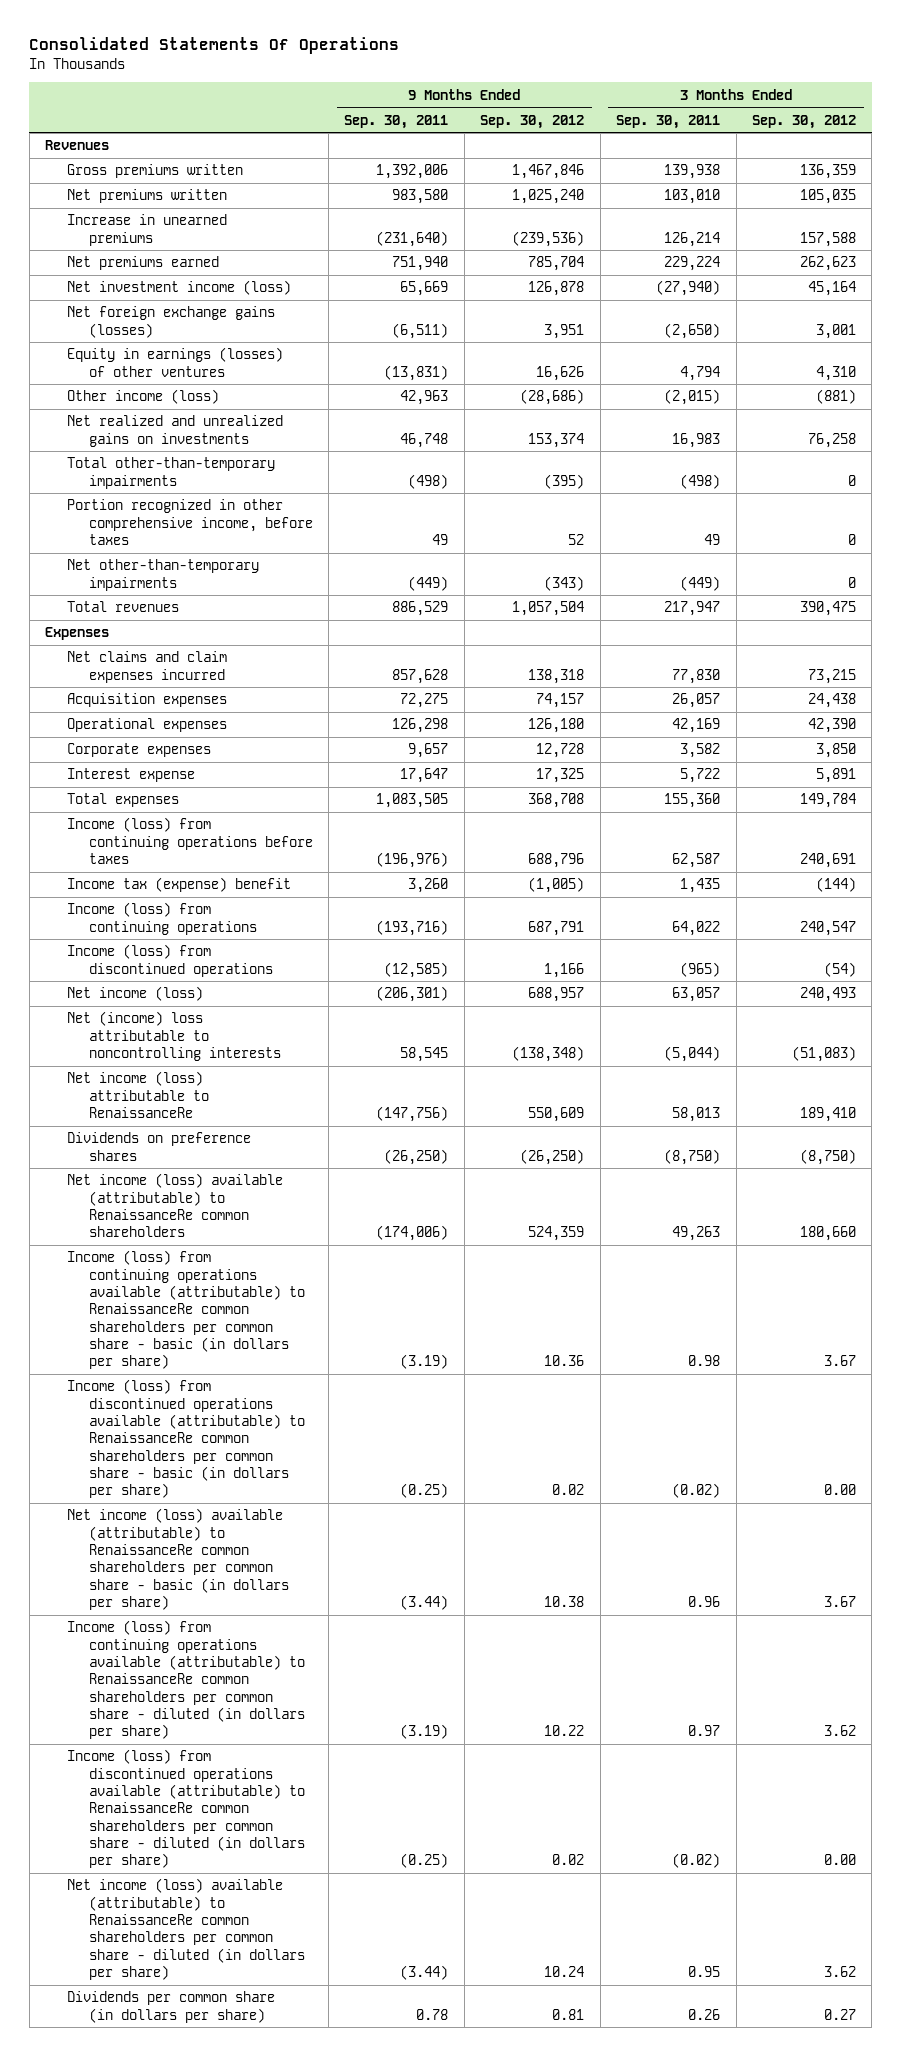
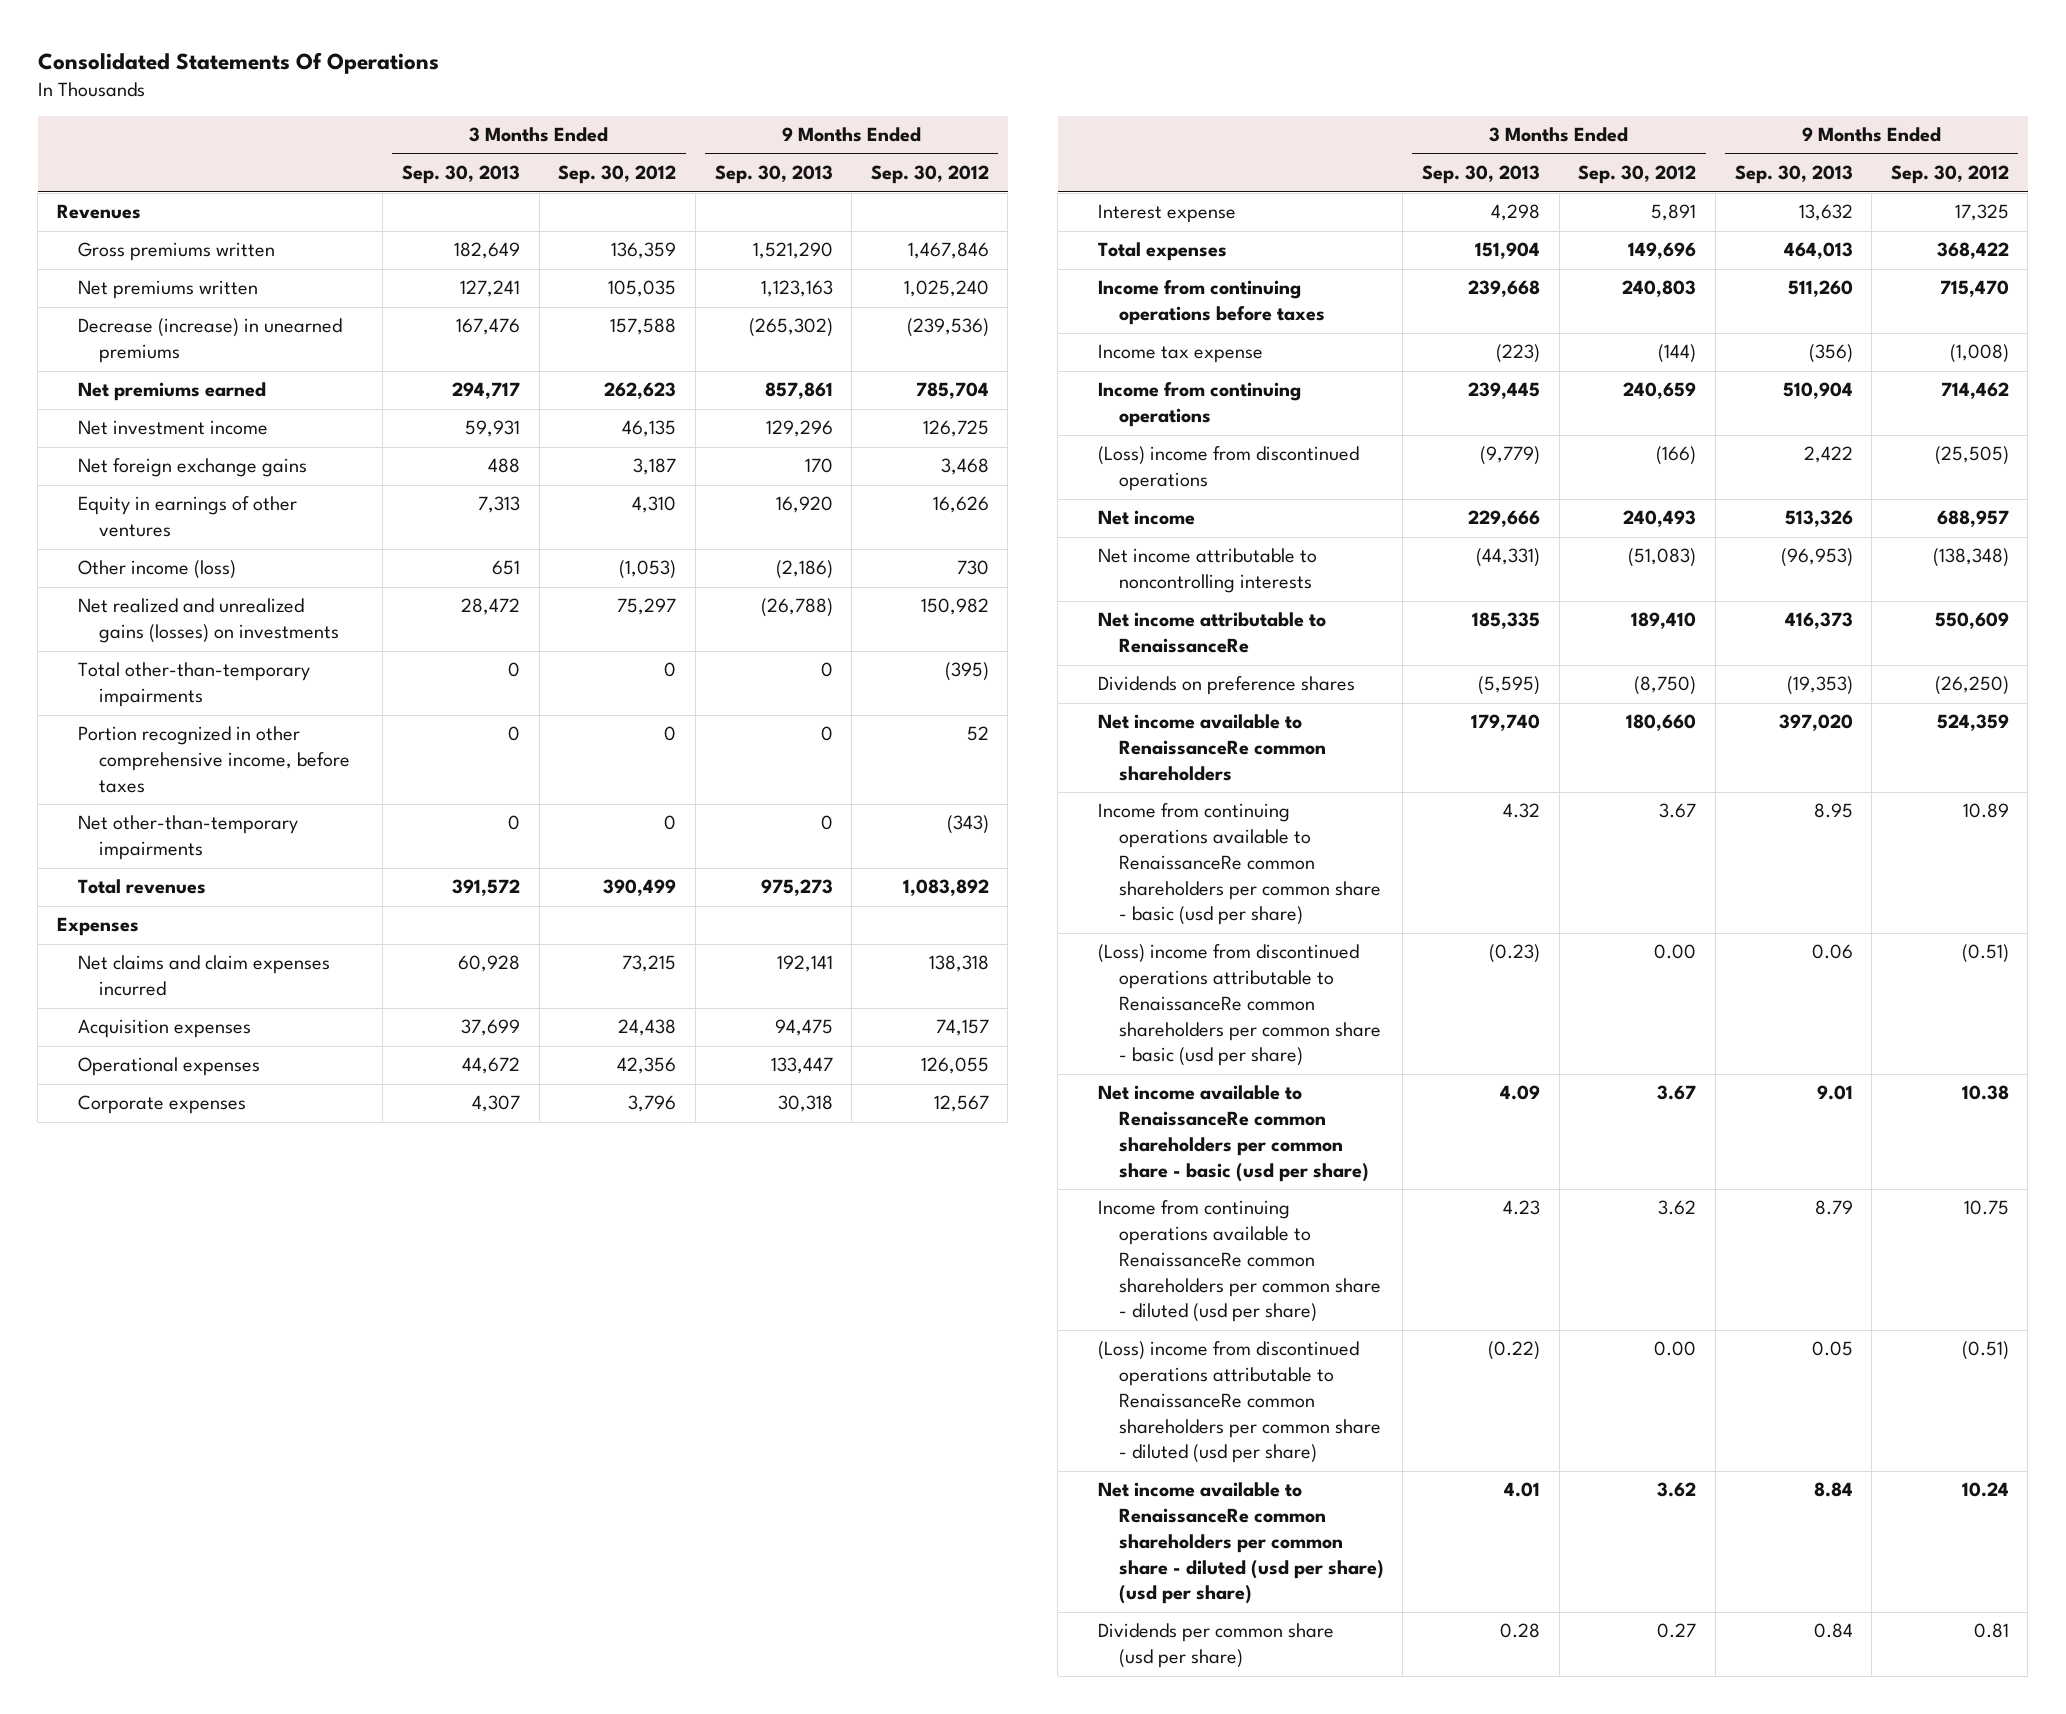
- | 9 Months Ended Sep. 30, 2011 | 9 Months Ended Sep. 30, 2012 | 3 Months Ended Sep. 30, 2011 | 3 Months Ended Sep. 30, 2012
+ | 3 Months Ended Sep. 30, 2013 | 3 Months Ended Sep. 30, 2012 | 9 Months Ended Sep. 30, 2013 | 9 Months Ended Sep. 30, 2012
- Increase in unearned premiums | (231,640) | (239,536) | 126,214 | 157,588
+ Decrease (increase) in unearned premiums | 167,476 | 157,588 | (265,302) | (239,536)
- Net investment income (loss) | 65,669 | 126,878 | (27,940) | 45,164
- Net foreign exchange gains (losses) | (6,511) | 3,951 | (2,650) | 3,001
- Equity in earnings (losses) of other ventures | (13,831) | 16,626 | 4,794 | 4,310
- Other income (loss) | 42,963 | (28,686) | (2,015) | (881)
- Net realized and unrealized gains on investments | 46,748 | 153,374 | 16,983 | 76,258
+ Net investment income | 59,931 | 46,135 | 129,296 | 126,725
+ Net foreign exchange gains | 488 | 3,187 | 170 | 3,468
+ Equity in earnings of other ventures | 7,313 | 4,310 | 16,920 | 16,626
+ Other income (loss) | 651 | (1,053) | (2,186) | 730
+ Net realized and unrealized gains (losses) on investments | 28,472 | 75,297 | (26,788) | 150,982
- Total revenues | 886,529 | 1,057,504 | 217,947 | 390,475
+ Total revenues | 391,572 | 390,499 | 975,273 | 1,083,892
- Operational expenses | 126,298 | 126,180 | 42,169 | 42,390
- Corporate expenses | 9,657 | 12,728 | 3,582 | 3,850
+ Operational expenses | 44,672 | 42,356 | 133,447 | 126,055
+ Corporate expenses | 4,307 | 3,796 | 30,318 | 12,567
- Total expenses | 1,083,505 | 368,708 | 155,360 | 149,784
- Income (loss) from continuing operations before taxes | (196,976) | 688,796 | 62,587 | 240,691
- Income tax (expense) benefit | 3,260 | (1,005) | 1,435 | (144)
- Income (loss) from continuing operations | (193,716) | 687,791 | 64,022 | 240,547
- Income (loss) from discontinued operations | (12,585) | 1,166 | (965) | (54)
- Net income (loss) | (206,301) | 688,957 | 63,057 | 240,493
- Net (income) loss attributable to noncontrolling interests | 58,545 | (138,348) | (5,044) | (51,083)
- Net income (loss) attributable to RenaissanceRe | (147,756) | 550,609 | 58,013 | 189,410
+ Total expenses | 151,904 | 149,696 | 464,013 | 368,422
+ Income from continuing operations before taxes | 239,668 | 240,803 | 511,260 | 715,470
+ Income tax expense | (223) | (144) | (356) | (1,008)
+ Income from continuing operations | 239,445 | 240,659 | 510,904 | 714,462
+ (Loss) income from discontinued operations | (9,779) | (166) | 2,422 | (25,505)
+ Net income | 229,666 | 240,493 | 513,326 | 688,957
+ Net income attributable to noncontrolling interests | (44,331) | (51,083) | (96,953) | (138,348)
+ Net income attributable to RenaissanceRe | 185,335 | 189,410 | 416,373 | 550,609
- Net income (loss) available (attributable) to RenaissanceRe common shareholders | (174,006) | 524,359 | 49,263 | 180,660
- Income (loss) from continuing operations available (attributable) to RenaissanceRe common shareholders per common share - basic (in dollars per share) | (3.19) | 10.36 | 0.98 | 3.67
- Income (loss) from discontinued operations available (attributable) to RenaissanceRe common shareholders per common share - basic (in dollars per share) | (0.25) | 0.02 | (0.02) | 0.00
- Net income (loss) available (attributable) to RenaissanceRe common shareholders per common share - basic (in dollars per share) | (3.44) | 10.38 | 0.96 | 3.67
- Income (loss) from continuing operations available (attributable) to RenaissanceRe common shareholders per common share - diluted (in dollars per share) | (3.19) | 10.22 | 0.97 | 3.62
- Income (loss) from discontinued operations available (attributable) to RenaissanceRe common shareholders per common share - diluted (in dollars per share) | (0.25) | 0.02 | (0.02) | 0.00
- Net income (loss) available (attributable) to RenaissanceRe common shareholders per common share - diluted (in dollars per share) | (3.44) | 10.24 | 0.95 | 3.62
- Dividends per common share (in dollars per share) | 0.78 | 0.81 | 0.26 | 0.27
+ Net income available to RenaissanceRe common shareholders | 179,740 | 180,660 | 397,020 | 524,359
+ Income from continuing operations available to RenaissanceRe common shareholders per common share - basic (usd per share) | 4.32 | 3.67 | 8.95 | 10.89
+ (Loss) income from discontinued operations attributable to RenaissanceRe common shareholders per common share - basic (usd per share) | (0.23) | 0.00 | 0.06 | (0.51)
+ Net income available to RenaissanceRe common shareholders per common share - basic (usd per share) | 4.09 | 3.67 | 9.01 | 10.38
+ Income from continuing operations available to RenaissanceRe common shareholders per common share - diluted (usd per share) | 4.23 | 3.62 | 8.79 | 10.75
+ (Loss) income from discontinued operations attributable to RenaissanceRe common shareholders per common share - diluted (usd per share) | (0.22) | 0.00 | 0.05 | (0.51)
+ Net income available to RenaissanceRe common shareholders per common share - diluted (usd per share) (usd per share) | 4.01 | 3.62 | 8.84 | 10.24
+ Dividends per common share (usd per share) | 0.28 | 0.27 | 0.84 | 0.81

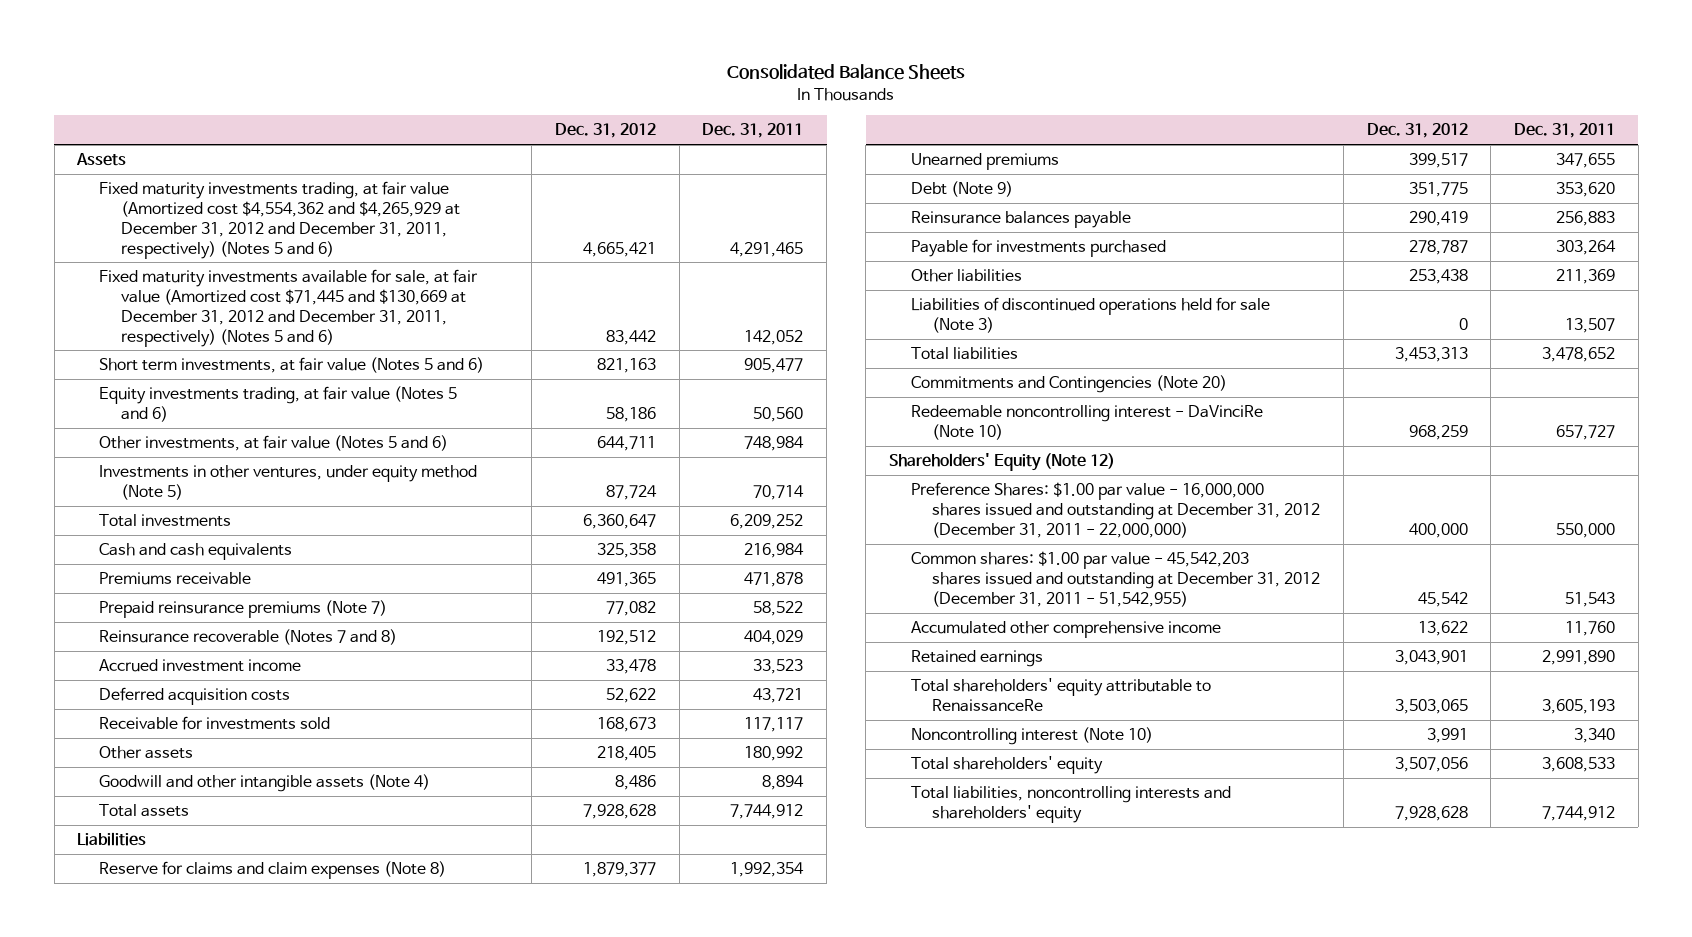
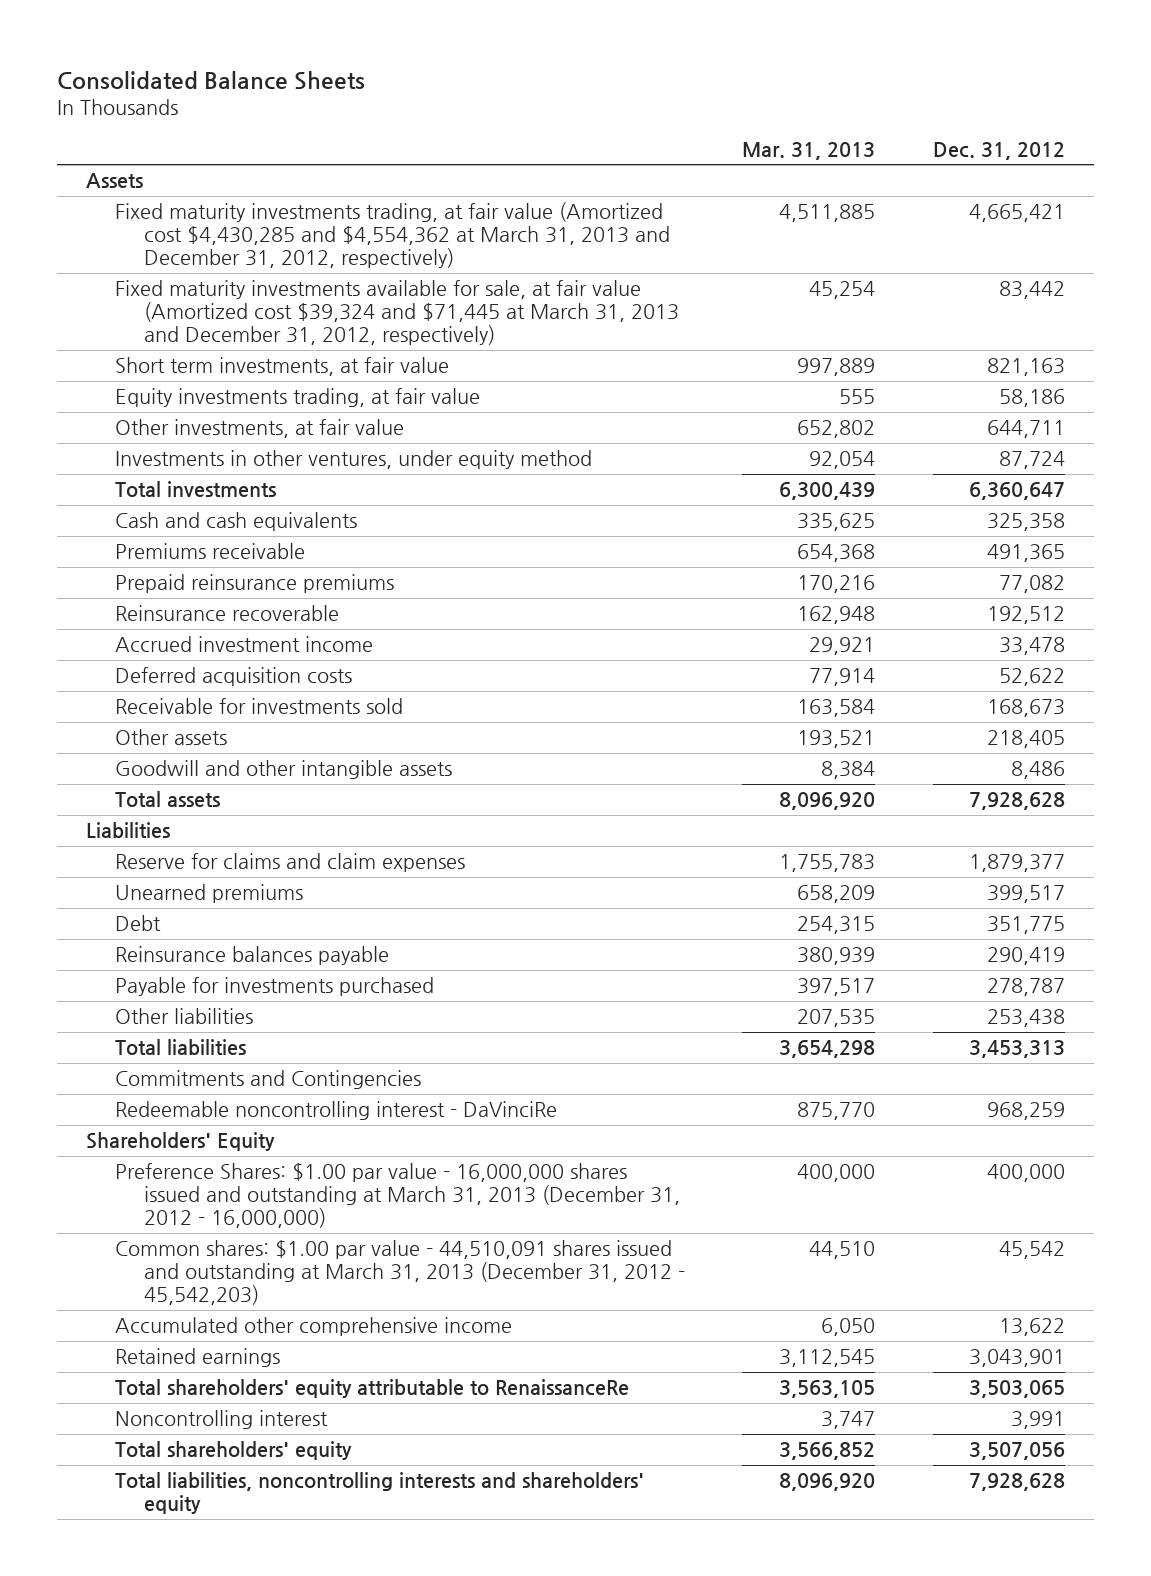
- | Dec. 31, 2012 | Dec. 31, 2011
+ | Mar. 31, 2013 | Dec. 31, 2012
- Fixed maturity investments trading, at fair value (Amortized cost $4,554,362 and $4,265,929 at December 31, 2012 and December 31, 2011, respectively) (Notes 5 and 6) | 4,665,421 | 4,291,465
- Fixed maturity investments available for sale, at fair value (Amortized cost $71,445 and $130,669 at December 31, 2012 and December 31, 2011, respectively) (Notes 5 and 6) | 83,442 | 142,052
- Short term investments, at fair value (Notes 5 and 6) | 821,163 | 905,477
- Equity investments trading, at fair value (Notes 5 and 6) | 58,186 | 50,560
- Other investments, at fair value (Notes 5 and 6) | 644,711 | 748,984
- Investments in other ventures, under equity method (Note 5) | 87,724 | 70,714
+ Fixed maturity investments trading, at fair value (Amortized cost $4,430,285 and $4,554,362 at March 31, 2013 and December 31, 2012, respectively) | 4,511,885 | 4,665,421
+ Fixed maturity investments available for sale, at fair value (Amortized cost $39,324 and $71,445 at March 31, 2013 and December 31, 2012, respectively) | 45,254 | 83,442
+ Short term investments, at fair value | 997,889 | 821,163
+ Equity investments trading, at fair value | 555 | 58,186
+ Other investments, at fair value | 652,802 | 644,711
+ Investments in other ventures, under equity method | 92,054 | 87,724
- Prepaid reinsurance premiums (Note 7) | 77,082 | 58,522
- Reinsurance recoverable (Notes 7 and 8) | 192,512 | 404,029
+ Prepaid reinsurance premiums | 170,216 | 77,082
+ Reinsurance recoverable | 162,948 | 192,512
- Goodwill and other intangible assets (Note 4) | 8,486 | 8,894
+ Goodwill and other intangible assets | 8,384 | 8,486
- Reserve for claims and claim expenses (Note 8) | 1,879,377 | 1,992,354
+ Reserve for claims and claim expenses | 1,755,783 | 1,879,377
- Debt (Note 9) | 351,775 | 353,620
+ Debt | 254,315 | 351,775
- Liabilities of discontinued operations held for sale (Note 3) | 0 | 13,507
- Commitments and Contingencies (Note 20)
- Redeemable noncontrolling interest - DaVinciRe (Note 10) | 968,259 | 657,727
- Shareholders' Equity (Note 12)
- Preference Shares: $1.00 par value - 16,000,000 shares issued and outstanding at December 31, 2012 (December 31, 2011 - 22,000,000) | 400,000 | 550,000
- Common shares: $1.00 par value - 45,542,203 shares issued and outstanding at December 31, 2012 (December 31, 2011 - 51,542,955) | 45,542 | 51,543
+ Commitments and Contingencies
+ Redeemable noncontrolling interest - DaVinciRe | 875,770 | 968,259
+ Shareholders' Equity
+ Preference Shares: $1.00 par value - 16,000,000 shares issued and outstanding at March 31, 2013 (December 31, 2012 - 16,000,000) | 400,000 | 400,000
+ Common shares: $1.00 par value - 44,510,091 shares issued and outstanding at March 31, 2013 (December 31, 2012 - 45,542,203) | 44,510 | 45,542
- Noncontrolling interest (Note 10) | 3,991 | 3,340
+ Noncontrolling interest | 3,747 | 3,991

